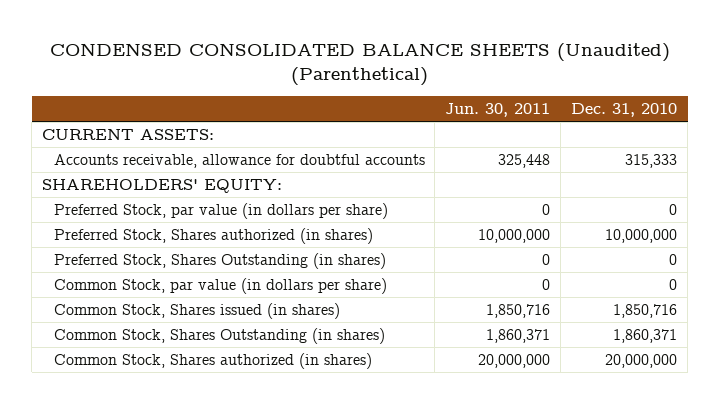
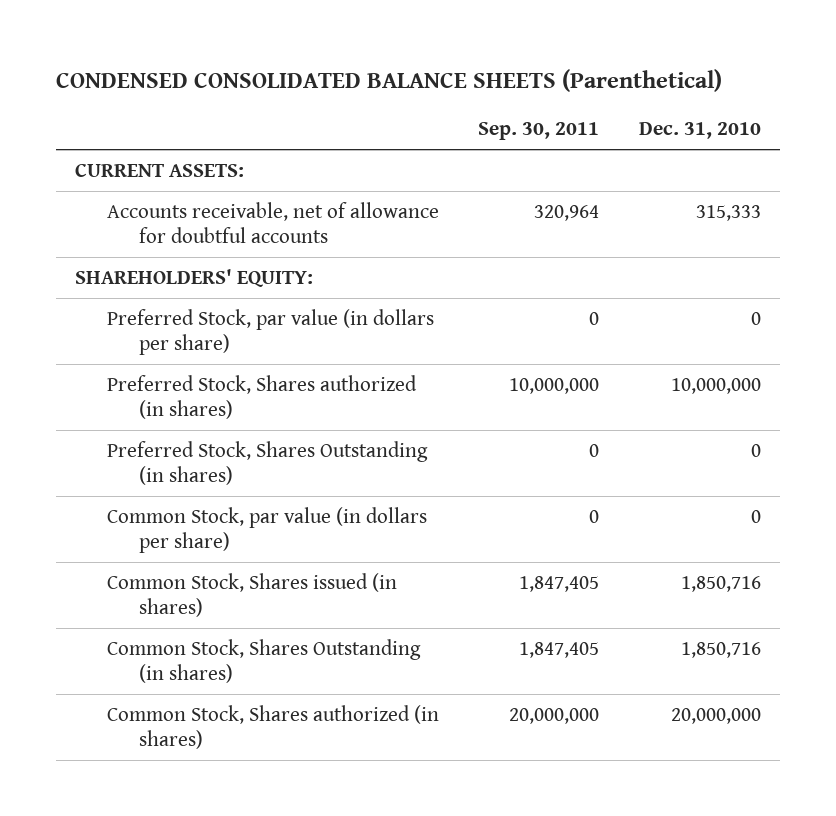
- CONDENSED CONSOLIDATED BALANCE SHEETS (Unaudited) (Parenthetical)
+ CONDENSED CONSOLIDATED BALANCE SHEETS (Parenthetical)
- | Jun. 30, 2011 | Dec. 31, 2010
+ | Sep. 30, 2011 | Dec. 31, 2010
- Accounts receivable, allowance for doubtful accounts | 325,448 | 315,333
+ Accounts receivable, net of allowance for doubtful accounts | 320,964 | 315,333
- Common Stock, Shares Outstanding (in shares) | 1,860,371 | 1,860,371
+ Common Stock, Shares Outstanding (in shares) | 1,847,405 | 1,850,716

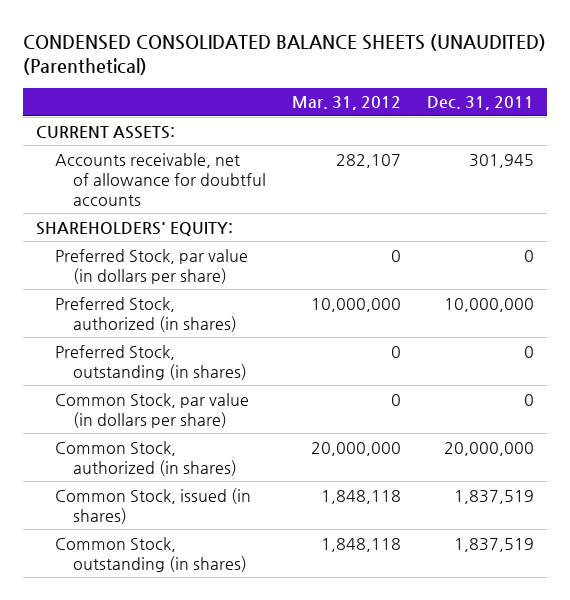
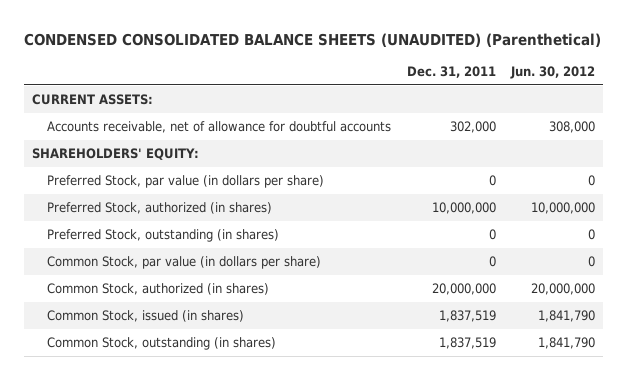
- | Mar. 31, 2012 | Dec. 31, 2011
+ | Dec. 31, 2011 | Jun. 30, 2012
- Accounts receivable, net of allowance for doubtful accounts | 282,107 | 301,945
+ Accounts receivable, net of allowance for doubtful accounts | 302,000 | 308,000

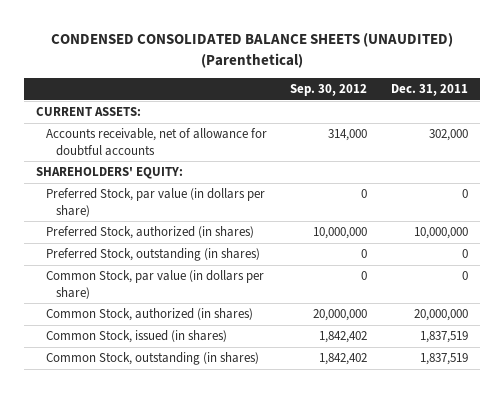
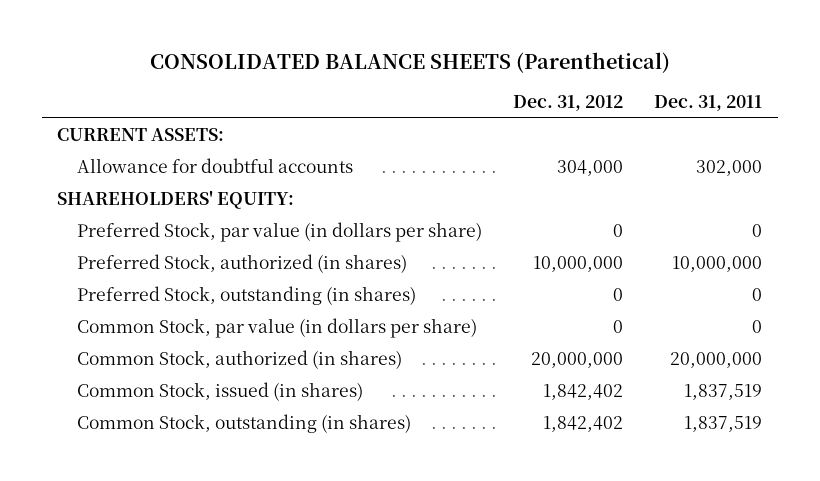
- CONDENSED CONSOLIDATED BALANCE SHEETS (UNAUDITED) (Parenthetical)
+ CONSOLIDATED BALANCE SHEETS (Parenthetical)
- | Sep. 30, 2012 | Dec. 31, 2011
+ | Dec. 31, 2012 | Dec. 31, 2011
- Accounts receivable, net of allowance for doubtful accounts | 314,000 | 302,000
+ Allowance for doubtful accounts | 304,000 | 302,000

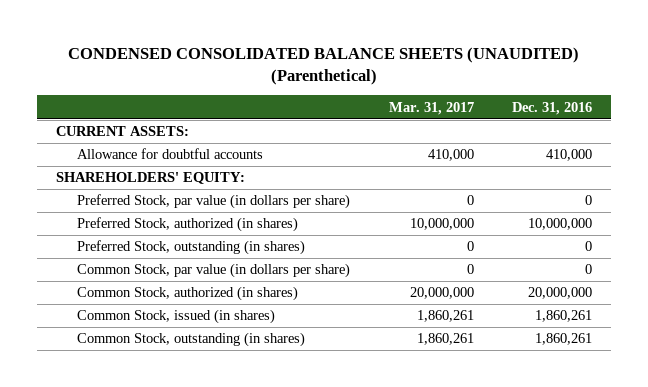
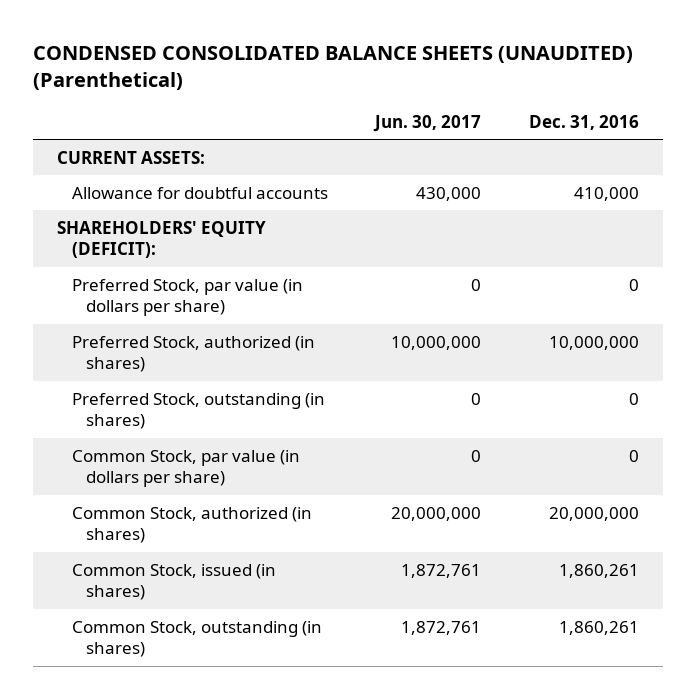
- | Mar. 31, 2017 | Dec. 31, 2016
+ | Jun. 30, 2017 | Dec. 31, 2016
- SHAREHOLDERS' EQUITY:
+ SHAREHOLDERS' EQUITY (DEFICIT):

